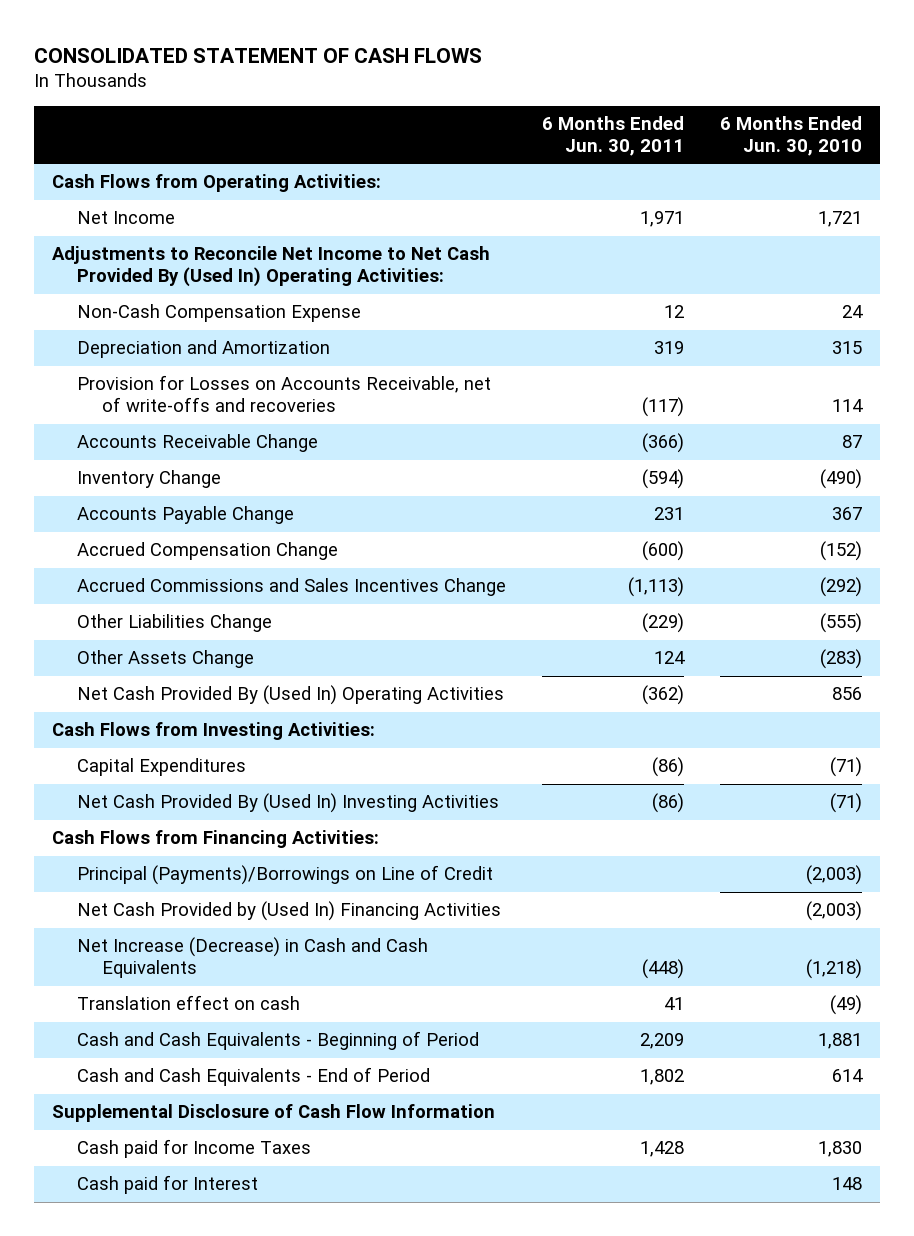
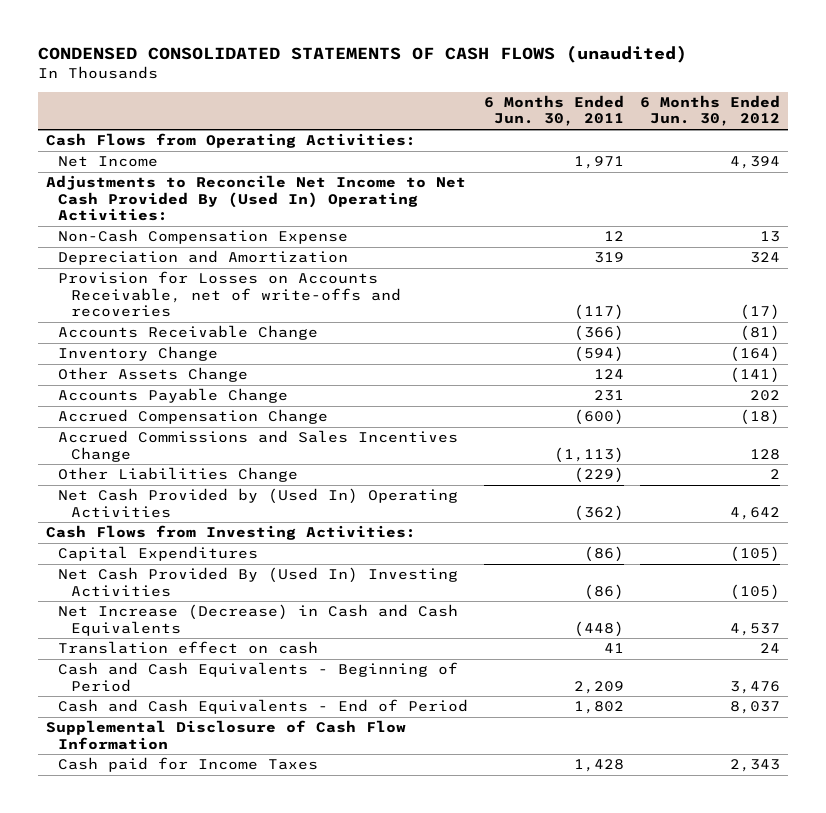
- CONSOLIDATED STATEMENT OF CASH FLOWS
+ CONDENSED CONSOLIDATED STATEMENTS OF CASH FLOWS (unaudited)
- | 6 Months Ended Jun. 30, 2011 | 6 Months Ended Jun. 30, 2010
+ | 6 Months Ended Jun. 30, 2011 | 6 Months Ended Jun. 30, 2012
moved up: Other Assets Change | 124 | (141)
- Net Cash Provided By (Used In) Operating Activities | (362) | 856
+ Net Cash Provided by (Used In) Operating Activities | (362) | 4,642
- Cash Flows from Financing Activities:
- Principal (Payments)/Borrowings on Line of Credit | | (2,003)
- Net Cash Provided by (Used In) Financing Activities | | (2,003)
- Cash paid for Interest | | 148

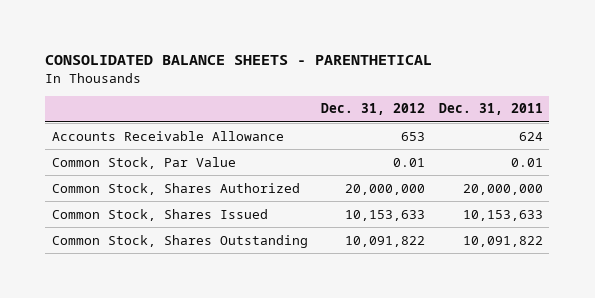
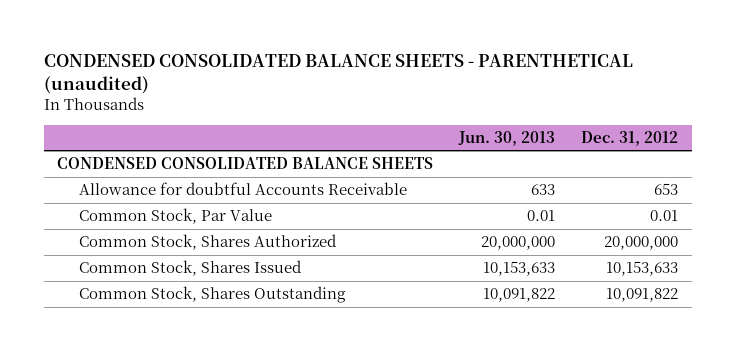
- CONSOLIDATED BALANCE SHEETS - PARENTHETICAL
+ CONDENSED CONSOLIDATED BALANCE SHEETS - PARENTHETICAL (unaudited)
- | Dec. 31, 2012 | Dec. 31, 2011
+ | Jun. 30, 2013 | Dec. 31, 2012
- Accounts Receivable Allowance | 653 | 624
+ CONDENSED CONSOLIDATED BALANCE SHEETS
+ Allowance for doubtful Accounts Receivable | 633 | 653

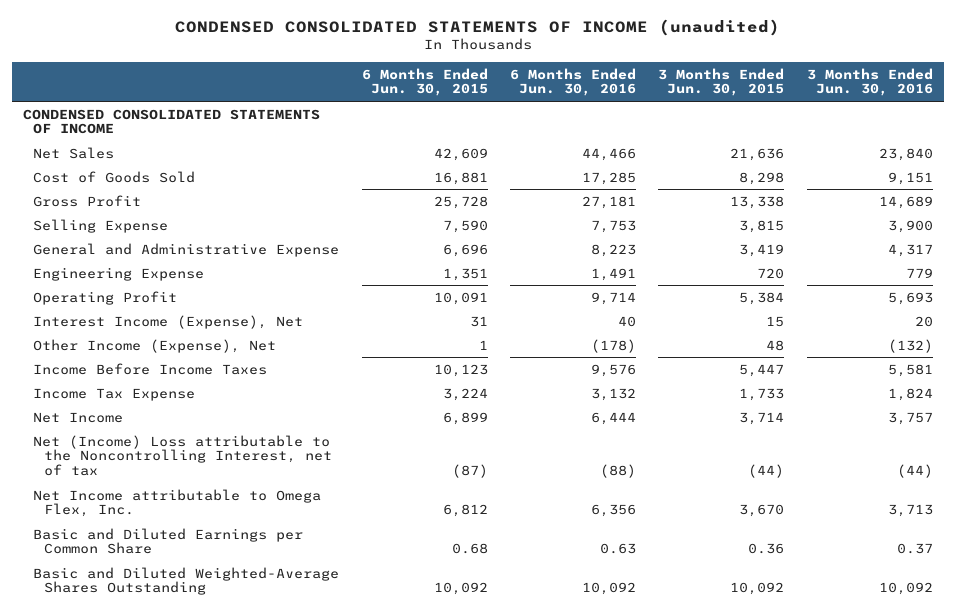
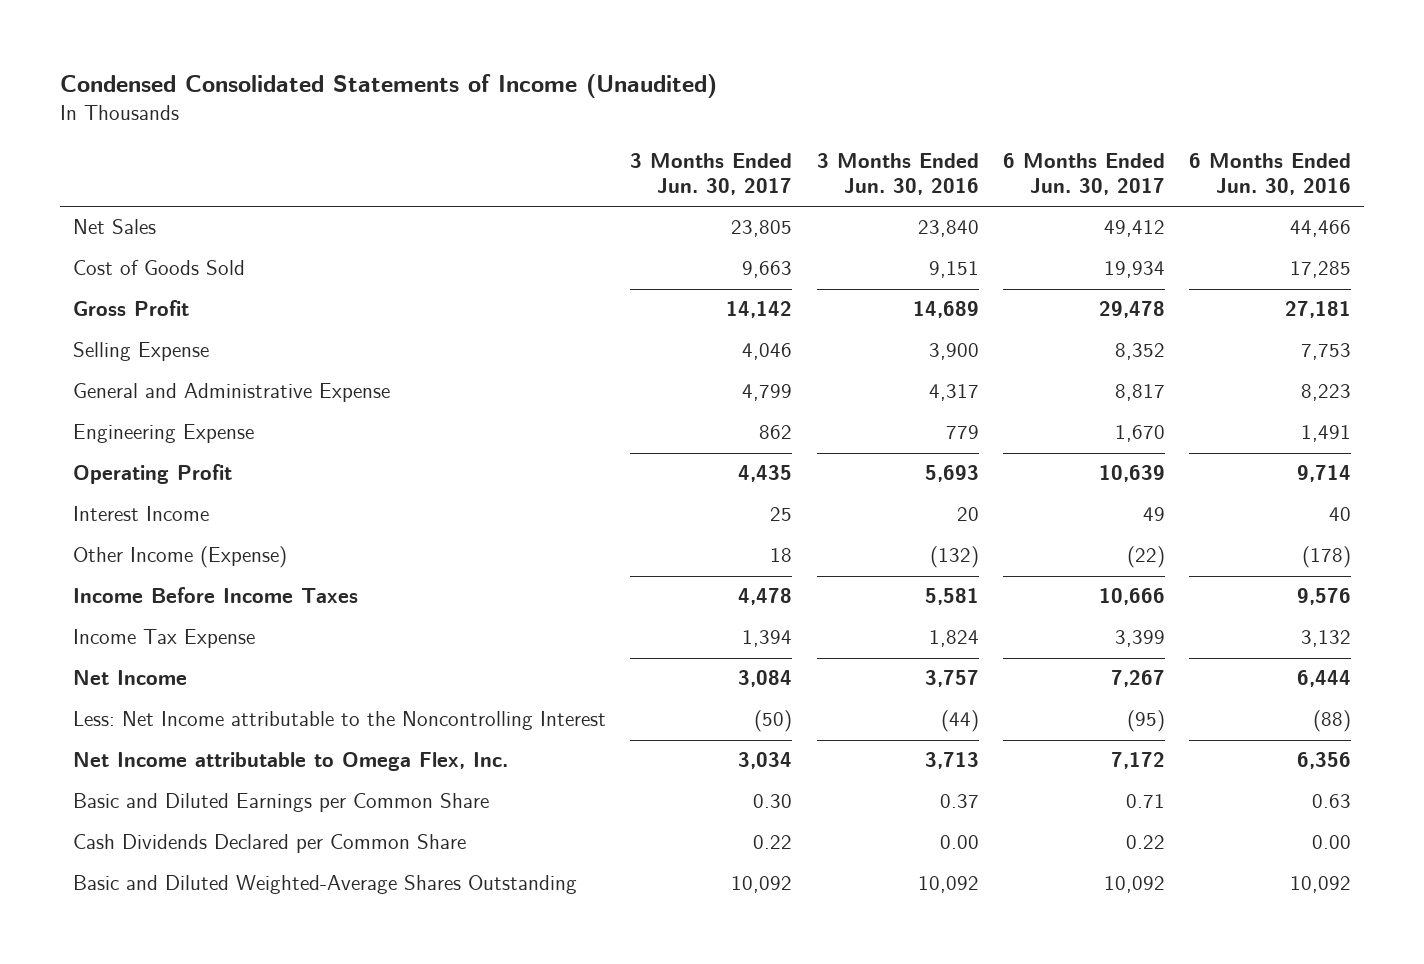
- CONDENSED CONSOLIDATED STATEMENTS OF INCOME (unaudited)
+ Condensed Consolidated Statements of Income (Unaudited)
- | 6 Months Ended Jun. 30, 2015 | 6 Months Ended Jun. 30, 2016 | 3 Months Ended Jun. 30, 2015 | 3 Months Ended Jun. 30, 2016
+ | 3 Months Ended Jun. 30, 2017 | 3 Months Ended Jun. 30, 2016 | 6 Months Ended Jun. 30, 2017 | 6 Months Ended Jun. 30, 2016
- CONDENSED CONSOLIDATED STATEMENTS OF INCOME
- Interest Income (Expense), Net | 31 | 40 | 15 | 20
- Other Income (Expense), Net | 1 | (178) | 48 | (132)
+ Interest Income | 25 | 20 | 49 | 40
+ Other Income (Expense) | 18 | (132) | (22) | (178)
- Net (Income) Loss attributable to the Noncontrolling Interest, net of tax | (87) | (88) | (44) | (44)
+ Less: Net Income attributable to the Noncontrolling Interest | (50) | (44) | (95) | (88)
+ Cash Dividends Declared per Common Share | 0.22 | 0.00 | 0.22 | 0.00

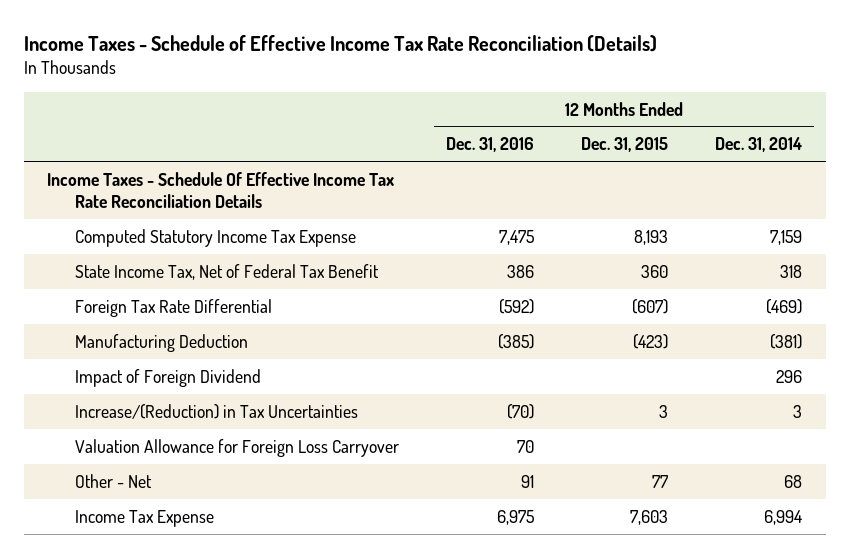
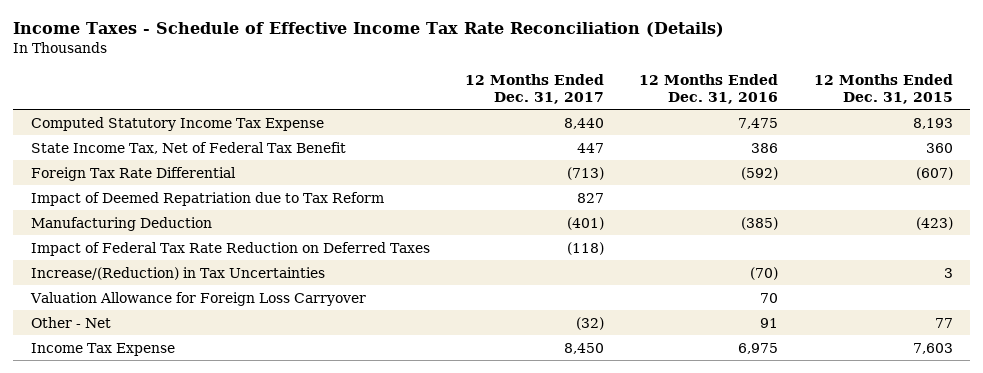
- | 12 Months Ended Dec. 31, 2016 | 12 Months Ended Dec. 31, 2015 | 12 Months Ended Dec. 31, 2014
+ | 12 Months Ended Dec. 31, 2017 | 12 Months Ended Dec. 31, 2016 | 12 Months Ended Dec. 31, 2015
- Income Taxes - Schedule Of Effective Income Tax Rate Reconciliation Details
+ Impact of Deemed Repatriation due to Tax Reform | 827 | |
- Impact of Foreign Dividend | | | 296
+ Impact of Federal Tax Rate Reduction on Deferred Taxes | (118) | |

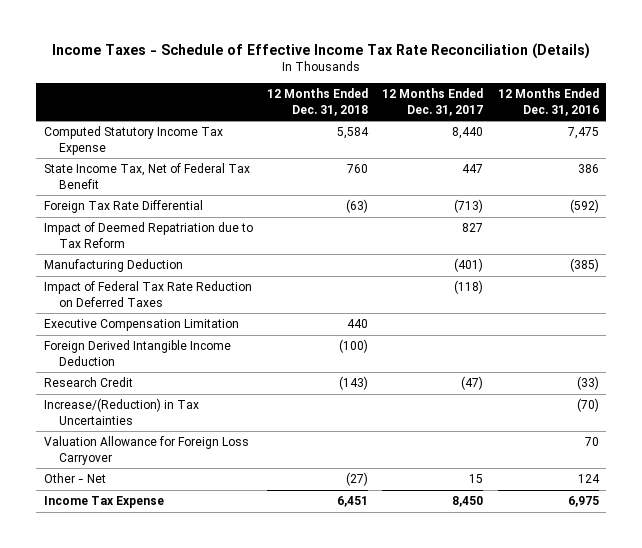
- | 12 Months Ended Dec. 31, 2017 | 12 Months Ended Dec. 31, 2016 | 12 Months Ended Dec. 31, 2015
+ | 12 Months Ended Dec. 31, 2018 | 12 Months Ended Dec. 31, 2017 | 12 Months Ended Dec. 31, 2016
+ Executive Compensation Limitation | 440 | |
+ Foreign Derived Intangible Income Deduction | (100) | |
+ Research Credit | (143) | (47) | (33)
- Other - Net | (32) | 91 | 77
+ Other - Net | (27) | 15 | 124

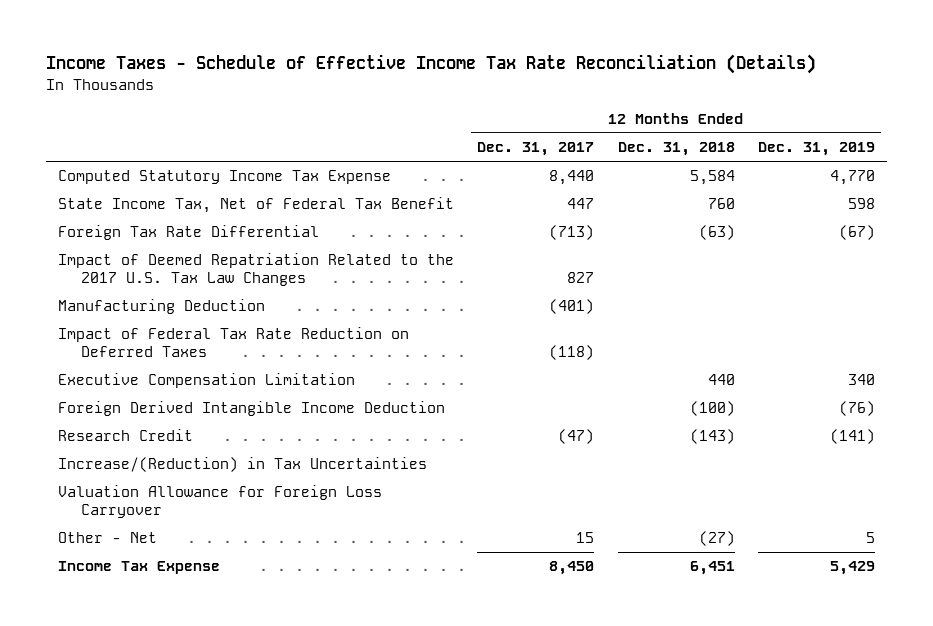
- | 12 Months Ended Dec. 31, 2018 | 12 Months Ended Dec. 31, 2017 | 12 Months Ended Dec. 31, 2016
+ | 12 Months Ended Dec. 31, 2017 | 12 Months Ended Dec. 31, 2018 | 12 Months Ended Dec. 31, 2019
- Impact of Deemed Repatriation due to Tax Reform | | 827 |
+ Impact of Deemed Repatriation Related to the 2017 U.S. Tax Law Changes | 827 | |

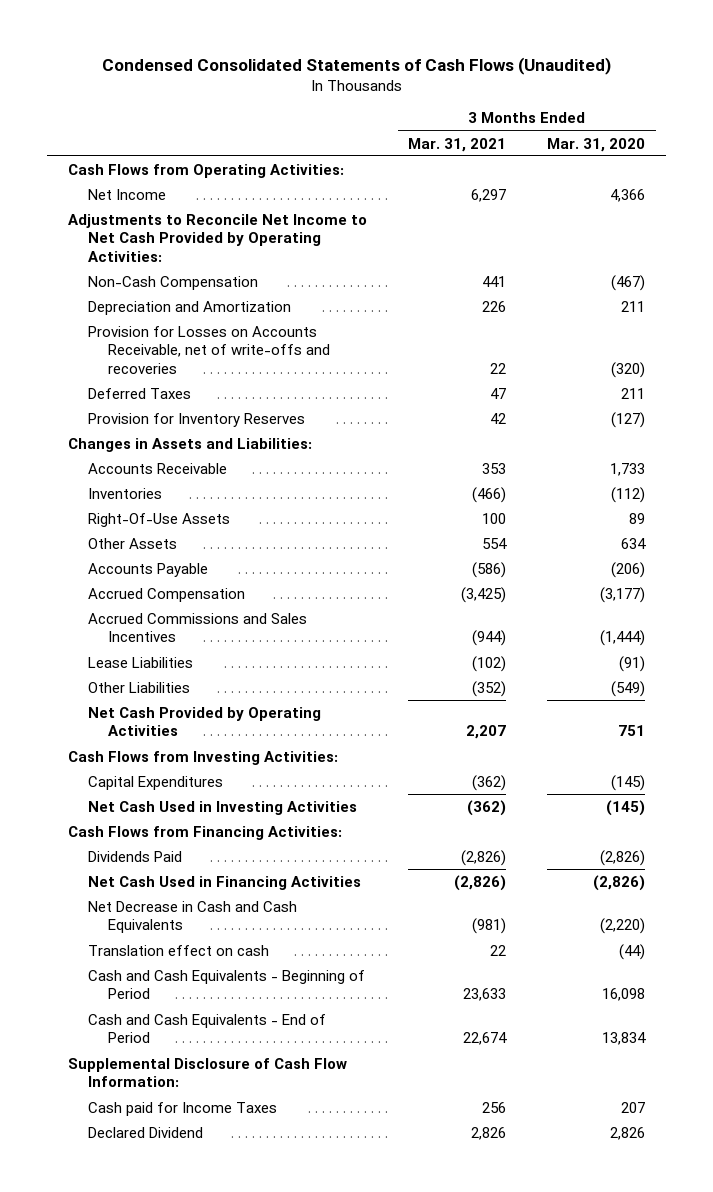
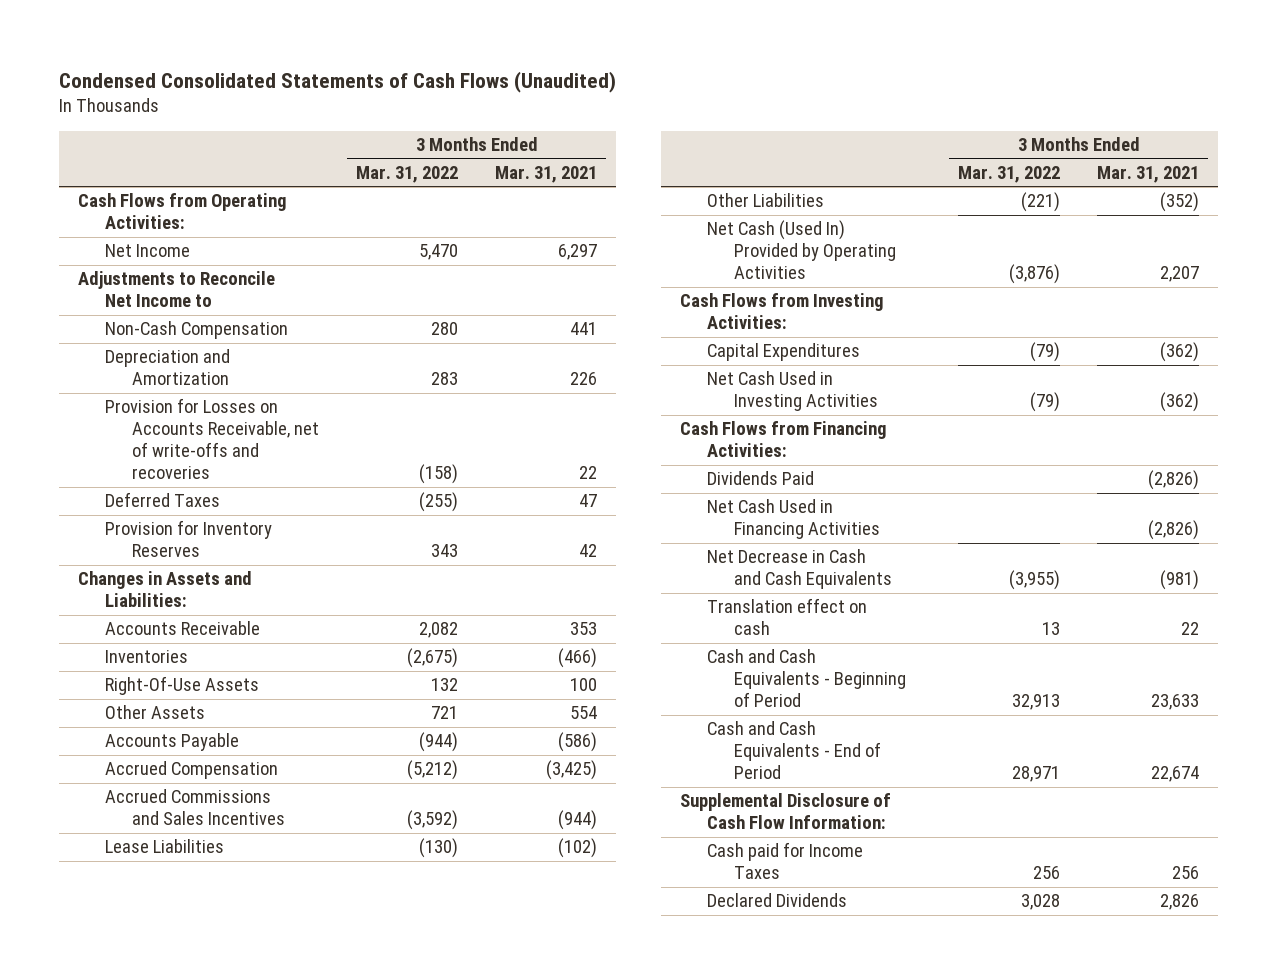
- | 3 Months Ended Mar. 31, 2021 | 3 Months Ended Mar. 31, 2020
+ | 3 Months Ended Mar. 31, 2022 | 3 Months Ended Mar. 31, 2021
- Adjustments to Reconcile Net Income to Net Cash Provided by Operating Activities:
+ Adjustments to Reconcile Net Income to
- Net Cash Provided by Operating Activities | 2,207 | 751
+ Net Cash (Used In) Provided by Operating Activities | (3,876) | 2,207
- Declared Dividend | 2,826 | 2,826
+ Declared Dividends | 3,028 | 2,826

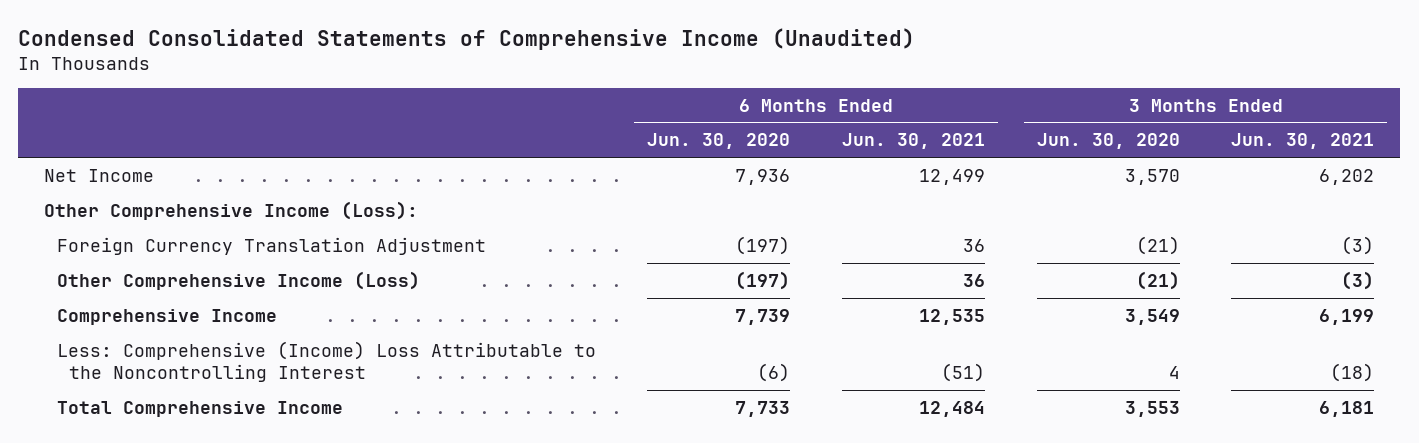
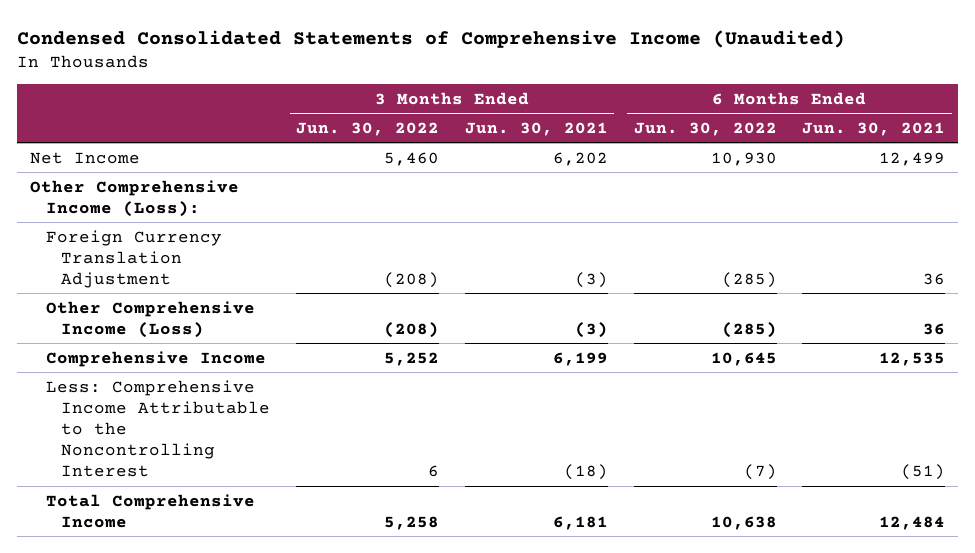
- | 6 Months Ended Jun. 30, 2020 | 6 Months Ended Jun. 30, 2021 | 3 Months Ended Jun. 30, 2020 | 3 Months Ended Jun. 30, 2021
+ | 3 Months Ended Jun. 30, 2022 | 3 Months Ended Jun. 30, 2021 | 6 Months Ended Jun. 30, 2022 | 6 Months Ended Jun. 30, 2021
- Less: Comprehensive (Income) Loss Attributable to the Noncontrolling Interest | (6) | (51) | 4 | (18)
+ Less: Comprehensive Income Attributable to the Noncontrolling Interest | 6 | (18) | (7) | (51)

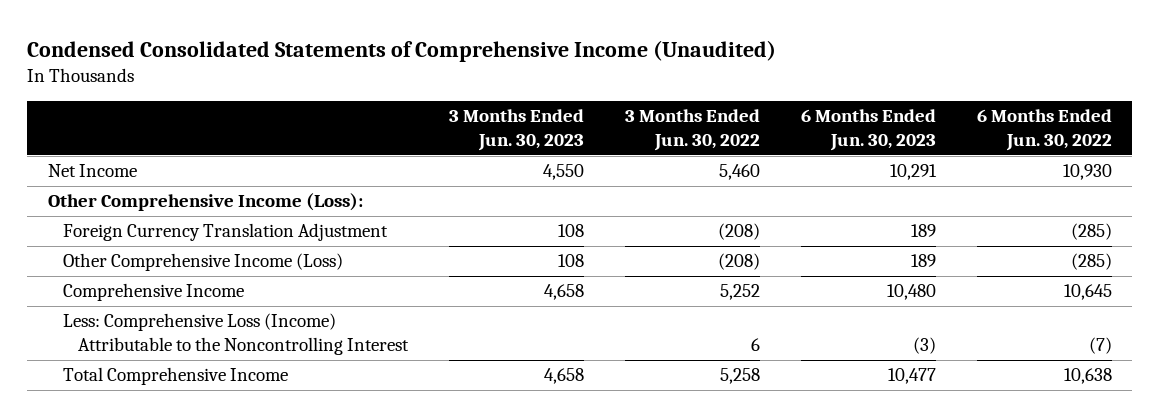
- | 3 Months Ended Jun. 30, 2022 | 3 Months Ended Jun. 30, 2021 | 6 Months Ended Jun. 30, 2022 | 6 Months Ended Jun. 30, 2021
+ | 3 Months Ended Jun. 30, 2023 | 3 Months Ended Jun. 30, 2022 | 6 Months Ended Jun. 30, 2023 | 6 Months Ended Jun. 30, 2022
- Less: Comprehensive Income Attributable to the Noncontrolling Interest | 6 | (18) | (7) | (51)
+ Less: Comprehensive Loss (Income) Attributable to the Noncontrolling Interest | | 6 | (3) | (7)

